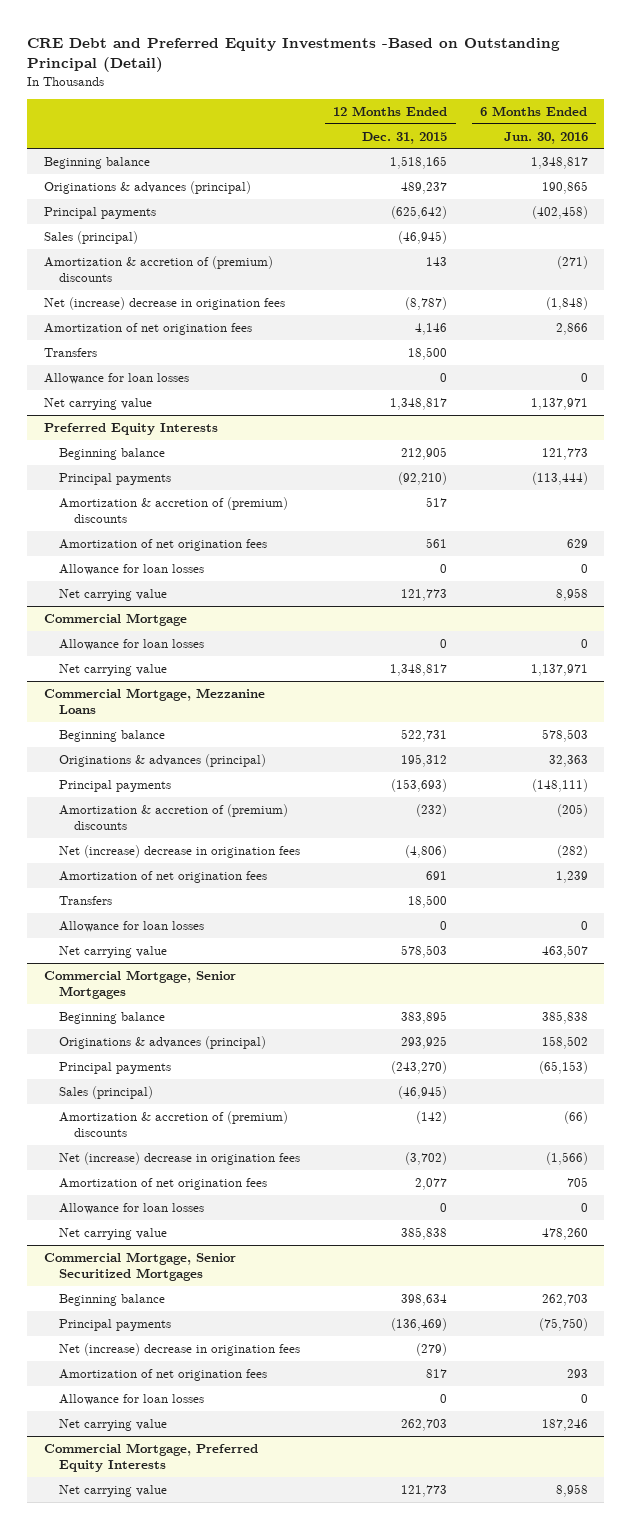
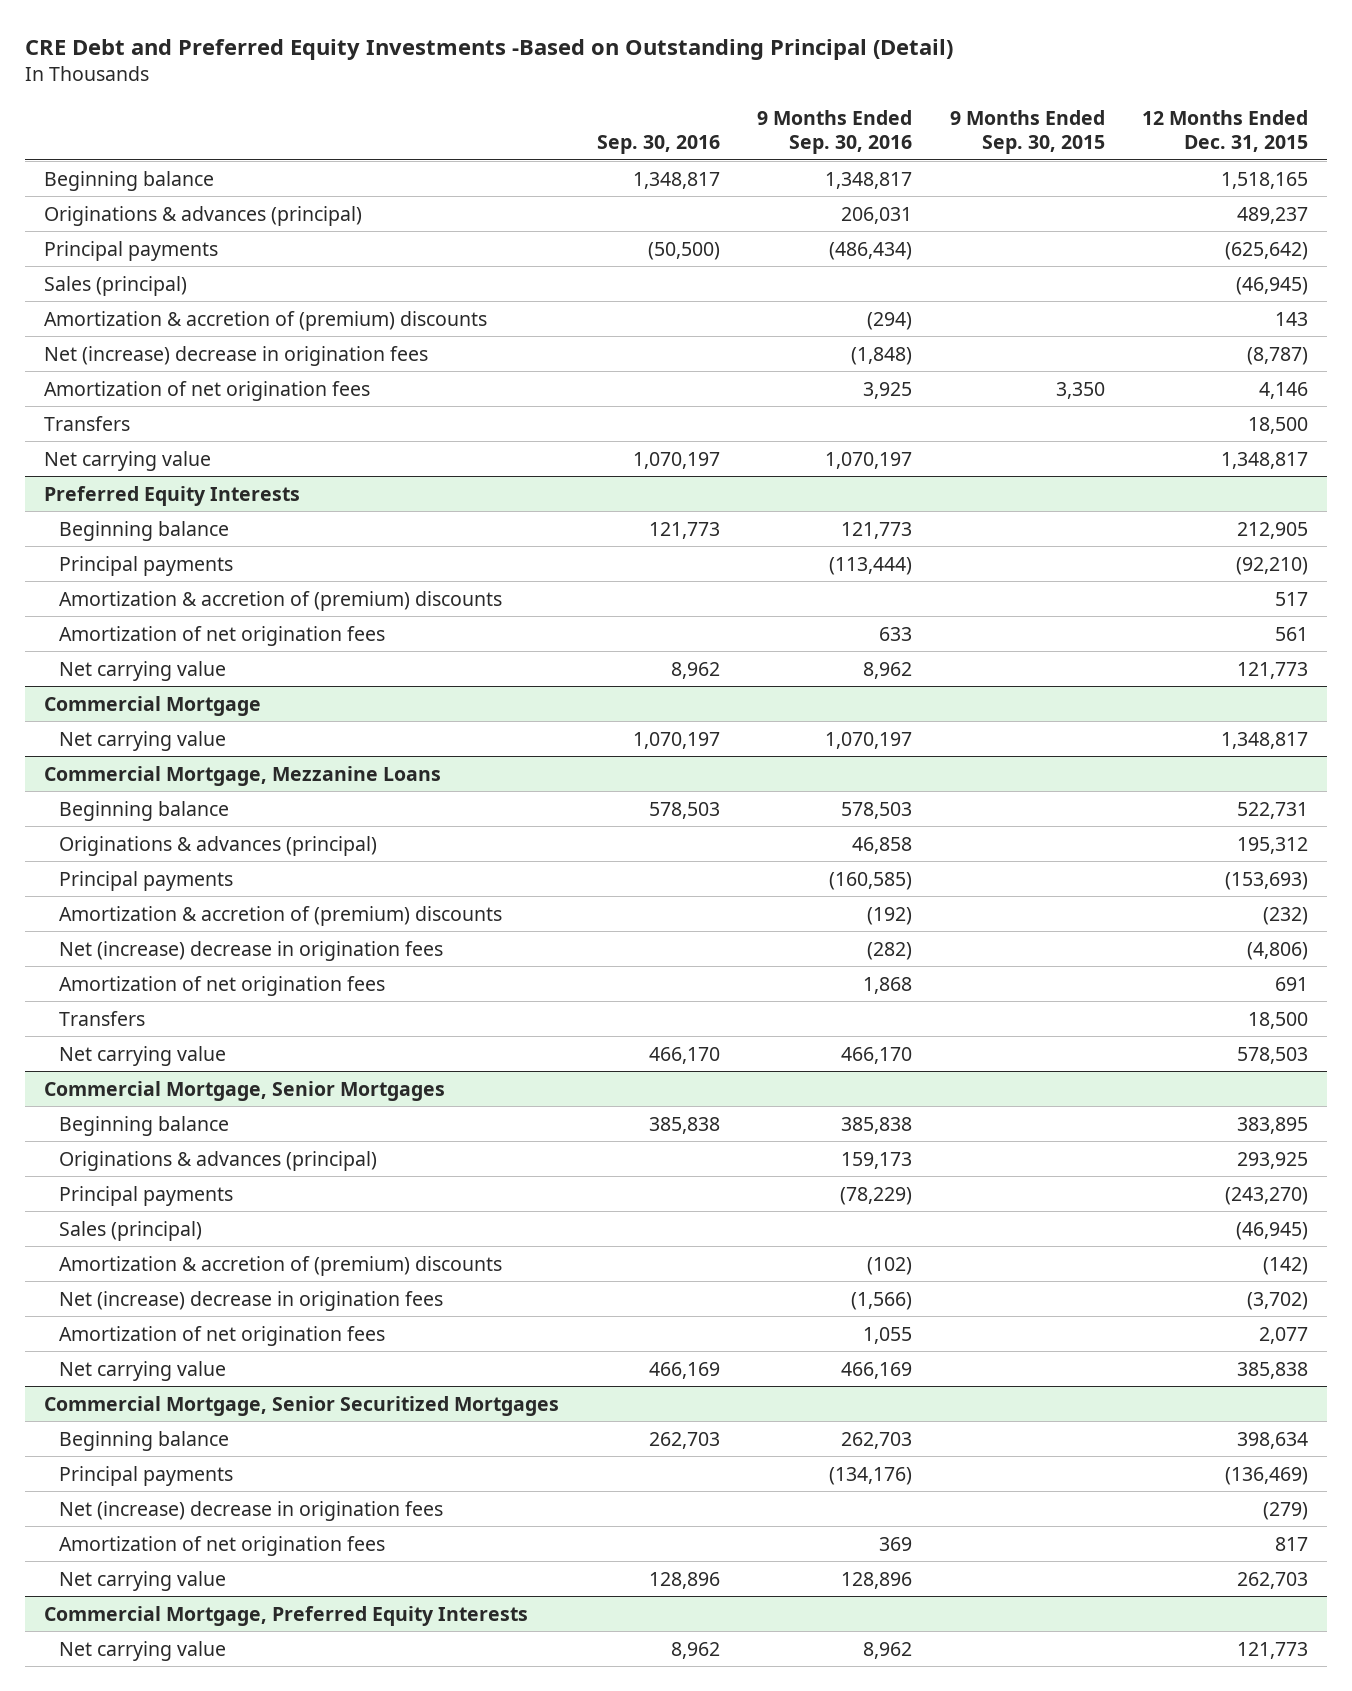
- | 12 Months Ended Dec. 31, 2015 | 6 Months Ended Jun. 30, 2016
+ | Sep. 30, 2016 | 9 Months Ended Sep. 30, 2016 | 9 Months Ended Sep. 30, 2015 | 12 Months Ended Dec. 31, 2015
- Allowance for loan losses | 0 | 0
@ Preferred Equity Interests
- Allowance for loan losses | 0 | 0
@ Commercial Mortgage
- Allowance for loan losses | 0 | 0
@ Commercial Mortgage, Mezzanine Loans
- Allowance for loan losses | 0 | 0
@ Commercial Mortgage, Senior Mortgages
- Allowance for loan losses | 0 | 0
@ Commercial Mortgage, Senior Securitized Mortgages
- Allowance for loan losses | 0 | 0

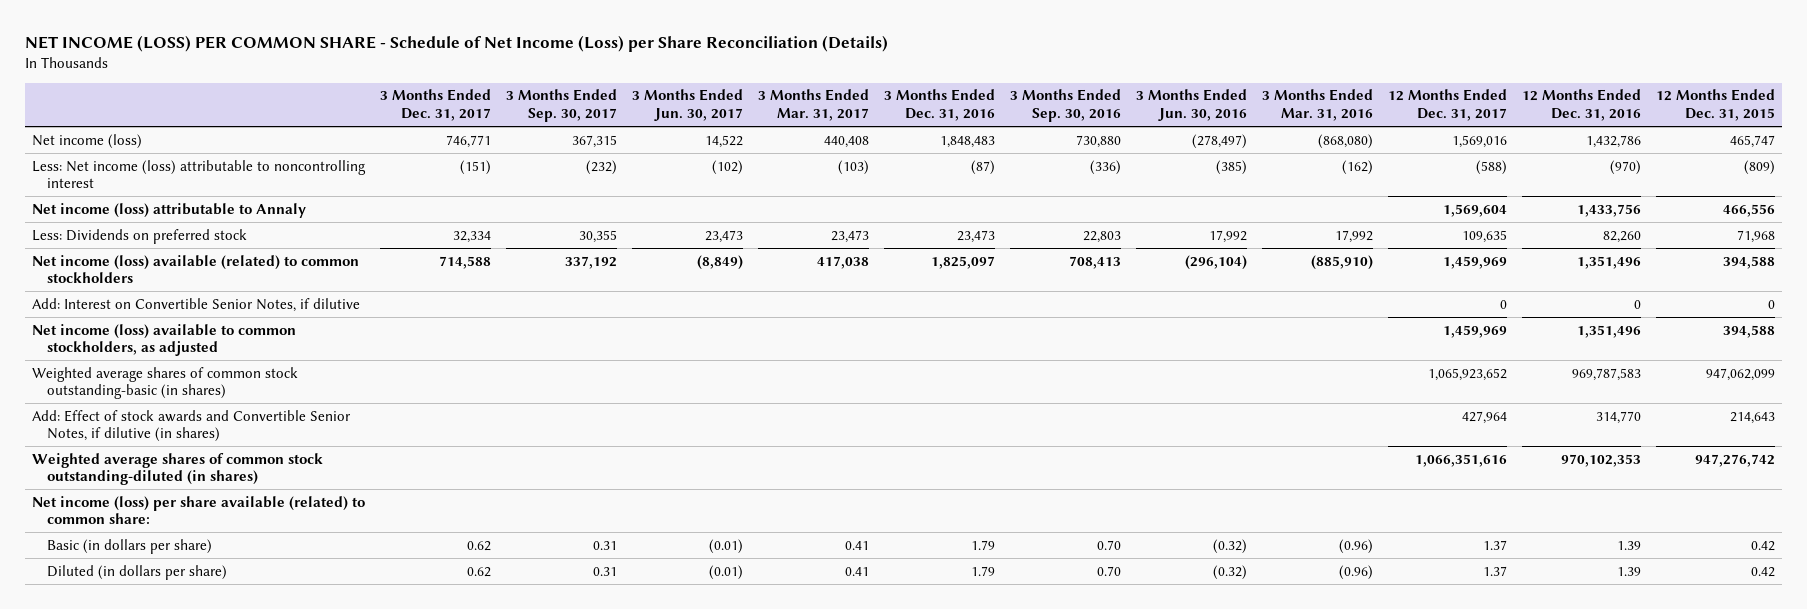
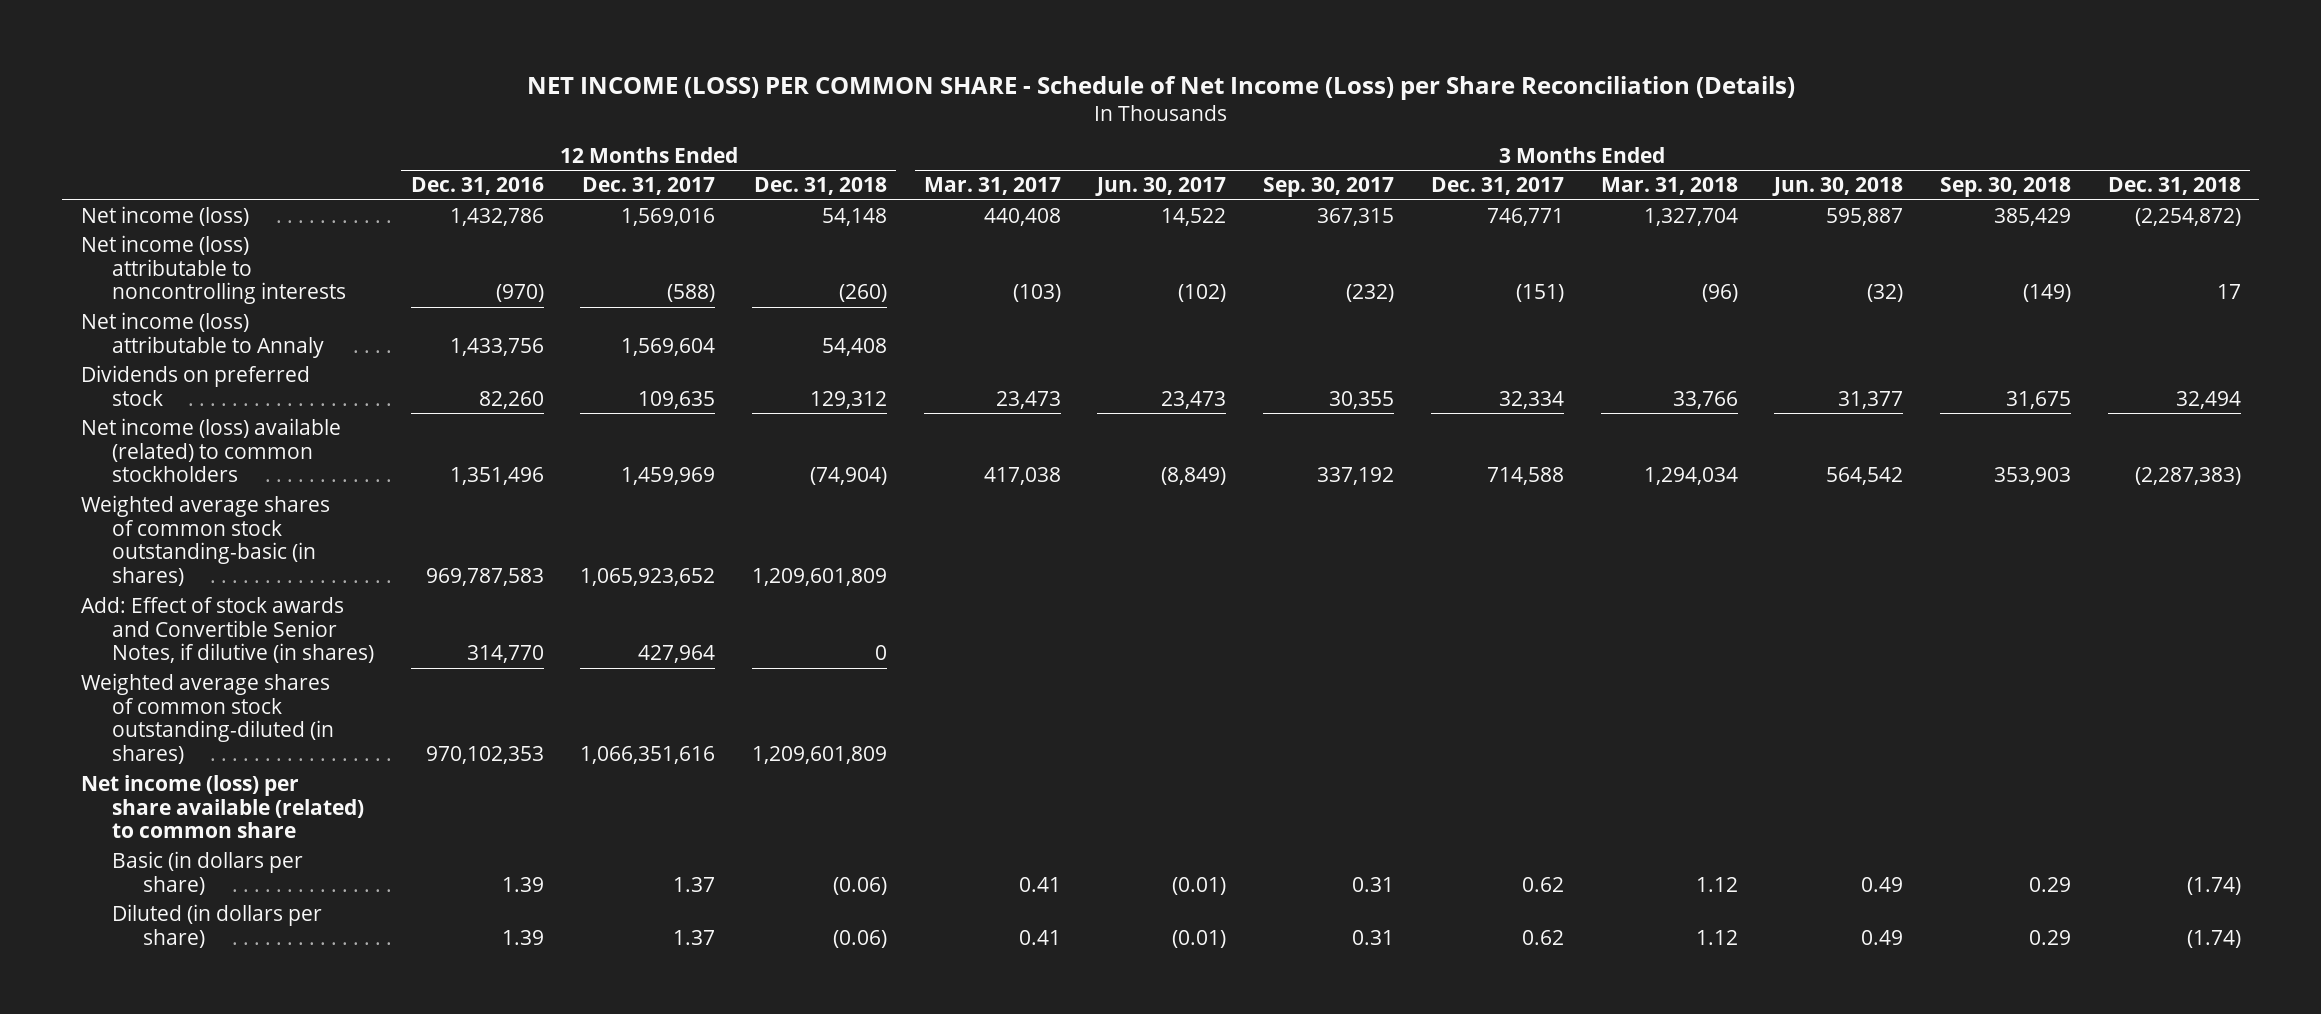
- | 3 Months Ended Dec. 31, 2017 | 3 Months Ended Sep. 30, 2017 | 3 Months Ended Jun. 30, 2017 | 3 Months Ended Mar. 31, 2017 | 3 Months Ended Dec. 31, 2016 | 3 Months Ended Sep. 30, 2016 | 3 Months Ended Jun. 30, 2016 | 3 Months Ended Mar. 31, 2016 | 12 Months Ended Dec. 31, 2017 | 12 Months Ended Dec. 31, 2016 | 12 Months Ended Dec. 31, 2015
+ | 12 Months Ended Dec. 31, 2016 | 12 Months Ended Dec. 31, 2017 | 12 Months Ended Dec. 31, 2018 | 3 Months Ended Mar. 31, 2017 | 3 Months Ended Jun. 30, 2017 | 3 Months Ended Sep. 30, 2017 | 3 Months Ended Dec. 31, 2017 | 3 Months Ended Mar. 31, 2018 | 3 Months Ended Jun. 30, 2018 | 3 Months Ended Sep. 30, 2018 | 3 Months Ended Dec. 31, 2018
- Less: Net income (loss) attributable to noncontrolling interest | (151) | (232) | (102) | (103) | (87) | (336) | (385) | (162) | (588) | (970) | (809)
+ Net income (loss) attributable to noncontrolling interests | (970) | (588) | (260) | (103) | (102) | (232) | (151) | (96) | (32) | (149) | 17
- Less: Dividends on preferred stock | 32,334 | 30,355 | 23,473 | 23,473 | 23,473 | 22,803 | 17,992 | 17,992 | 109,635 | 82,260 | 71,968
+ Dividends on preferred stock | 82,260 | 109,635 | 129,312 | 23,473 | 23,473 | 30,355 | 32,334 | 33,766 | 31,377 | 31,675 | 32,494
- Add: Interest on Convertible Senior Notes, if dilutive | | | | | | | | | 0 | 0 | 0
- Net income (loss) available to common stockholders, as adjusted | | | | | | | | | 1,459,969 | 1,351,496 | 394,588
- Net income (loss) per share available (related) to common share:
+ Net income (loss) per share available (related) to common share

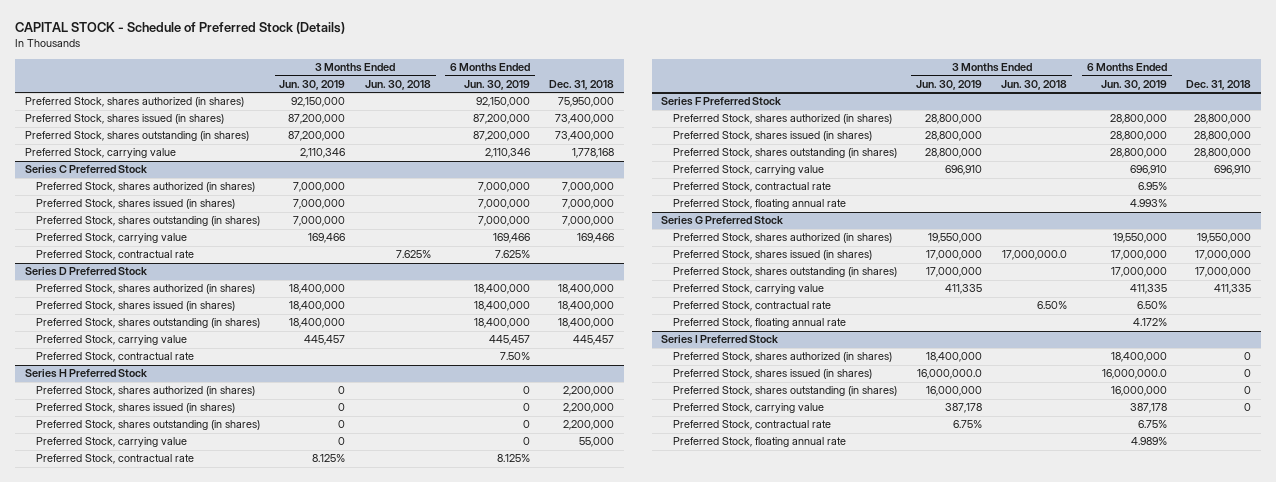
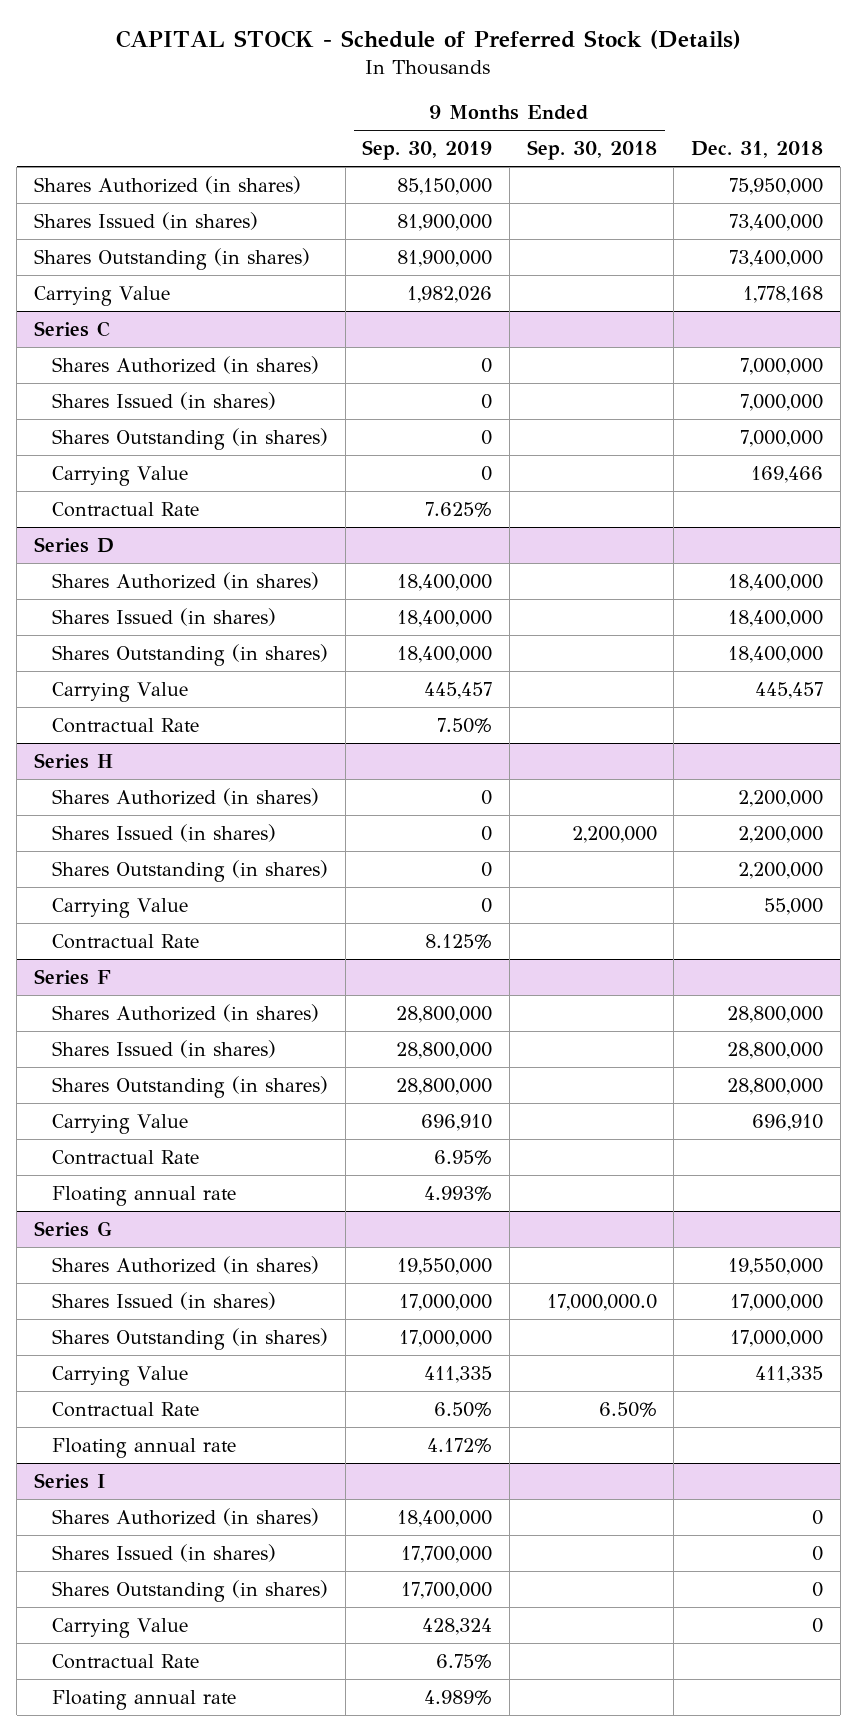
- | 3 Months Ended Jun. 30, 2019 | 3 Months Ended Jun. 30, 2018 | 6 Months Ended Jun. 30, 2019 | Dec. 31, 2018
+ | 9 Months Ended Sep. 30, 2019 | 9 Months Ended Sep. 30, 2018 | Dec. 31, 2018
- Preferred Stock, shares authorized (in shares) | 92,150,000 | | 92,150,000 | 75,950,000
- Preferred Stock, shares issued (in shares) | 87,200,000 | | 87,200,000 | 73,400,000
- Preferred Stock, shares outstanding (in shares) | 87,200,000 | | 87,200,000 | 73,400,000
- Preferred Stock, carrying value | 2,110,346 | | 2,110,346 | 1,778,168
- Series C Preferred Stock
- Preferred Stock, shares authorized (in shares) | 7,000,000 | | 7,000,000 | 7,000,000
- Preferred Stock, shares issued (in shares) | 7,000,000 | | 7,000,000 | 7,000,000
- Preferred Stock, shares outstanding (in shares) | 7,000,000 | | 7,000,000 | 7,000,000
- Preferred Stock, carrying value | 169,466 | | 169,466 | 169,466
- Preferred Stock, contractual rate | | 7.625% | 7.625% |
- Series D Preferred Stock
- Preferred Stock, shares authorized (in shares) | 18,400,000 | | 18,400,000 | 18,400,000
- Preferred Stock, shares issued (in shares) | 18,400,000 | | 18,400,000 | 18,400,000
- Preferred Stock, shares outstanding (in shares) | 18,400,000 | | 18,400,000 | 18,400,000
- Preferred Stock, carrying value | 445,457 | | 445,457 | 445,457
- Preferred Stock, contractual rate | | | 7.50% |
- Series H Preferred Stock
- Preferred Stock, shares authorized (in shares) | 0 | | 0 | 2,200,000
- Preferred Stock, shares issued (in shares) | 0 | | 0 | 2,200,000
- Preferred Stock, shares outstanding (in shares) | 0 | | 0 | 2,200,000
- Preferred Stock, carrying value | 0 | | 0 | 55,000
- Preferred Stock, contractual rate | 8.125% | | 8.125% |
- Series F Preferred Stock
- Preferred Stock, shares authorized (in shares) | 28,800,000 | | 28,800,000 | 28,800,000
- Preferred Stock, shares issued (in shares) | 28,800,000 | | 28,800,000 | 28,800,000
- Preferred Stock, shares outstanding (in shares) | 28,800,000 | | 28,800,000 | 28,800,000
- Preferred Stock, carrying value | 696,910 | | 696,910 | 696,910
- Preferred Stock, contractual rate | | | 6.95% |
- Preferred Stock, floating annual rate | | | 4.993% |
- Series G Preferred Stock
- Preferred Stock, shares authorized (in shares) | 19,550,000 | | 19,550,000 | 19,550,000
- Preferred Stock, shares issued (in shares) | 17,000,000 | 17,000,000.0 | 17,000,000 | 17,000,000
- Preferred Stock, shares outstanding (in shares) | 17,000,000 | | 17,000,000 | 17,000,000
- Preferred Stock, carrying value | 411,335 | | 411,335 | 411,335
- Preferred Stock, contractual rate | | 6.50% | 6.50% |
- Preferred Stock, floating annual rate | | | 4.172% |
- Series I Preferred Stock
- Preferred Stock, shares authorized (in shares) | 18,400,000 | | 18,400,000 | 0
- Preferred Stock, shares issued (in shares) | 16,000,000.0 | | 16,000,000.0 | 0
- Preferred Stock, shares outstanding (in shares) | 16,000,000 | | 16,000,000 | 0
- Preferred Stock, carrying value | 387,178 | | 387,178 | 0
- Preferred Stock, contractual rate | 6.75% | | 6.75% |
- Preferred Stock, floating annual rate | | | 4.989% |
+ Shares Authorized (in shares) | 85,150,000 | | 75,950,000
+ Shares Issued (in shares) | 81,900,000 | | 73,400,000
+ Shares Outstanding (in shares) | 81,900,000 | | 73,400,000
+ Carrying Value | 1,982,026 | | 1,778,168
+ Series C
+ Shares Authorized (in shares) | 0 | | 7,000,000
+ Shares Issued (in shares) | 0 | | 7,000,000
+ Shares Outstanding (in shares) | 0 | | 7,000,000
+ Carrying Value | 0 | | 169,466
+ Contractual Rate | 7.625% | |
+ Series D
+ Shares Authorized (in shares) | 18,400,000 | | 18,400,000
+ Shares Issued (in shares) | 18,400,000 | | 18,400,000
+ Shares Outstanding (in shares) | 18,400,000 | | 18,400,000
+ Carrying Value | 445,457 | | 445,457
+ Contractual Rate | 7.50% | |
+ Series H
+ Shares Authorized (in shares) | 0 | | 2,200,000
+ Shares Issued (in shares) | 0 | 2,200,000 | 2,200,000
+ Shares Outstanding (in shares) | 0 | | 2,200,000
+ Carrying Value | 0 | | 55,000
+ Contractual Rate | 8.125% | |
+ Series F
+ Shares Authorized (in shares) | 28,800,000 | | 28,800,000
+ Shares Issued (in shares) | 28,800,000 | | 28,800,000
+ Shares Outstanding (in shares) | 28,800,000 | | 28,800,000
+ Carrying Value | 696,910 | | 696,910
+ Contractual Rate | 6.95% | |
+ Floating annual rate | 4.993% | |
+ Series G
+ Shares Authorized (in shares) | 19,550,000 | | 19,550,000
+ Shares Issued (in shares) | 17,000,000 | 17,000,000.0 | 17,000,000
+ Shares Outstanding (in shares) | 17,000,000 | | 17,000,000
+ Carrying Value | 411,335 | | 411,335
+ Contractual Rate | 6.50% | 6.50% |
+ Floating annual rate | 4.172% | |
+ Series I
+ Shares Authorized (in shares) | 18,400,000 | | 0
+ Shares Issued (in shares) | 17,700,000 | | 0
+ Shares Outstanding (in shares) | 17,700,000 | | 0
+ Carrying Value | 428,324 | | 0
+ Contractual Rate | 6.75% | |
+ Floating annual rate | 4.989% | |

